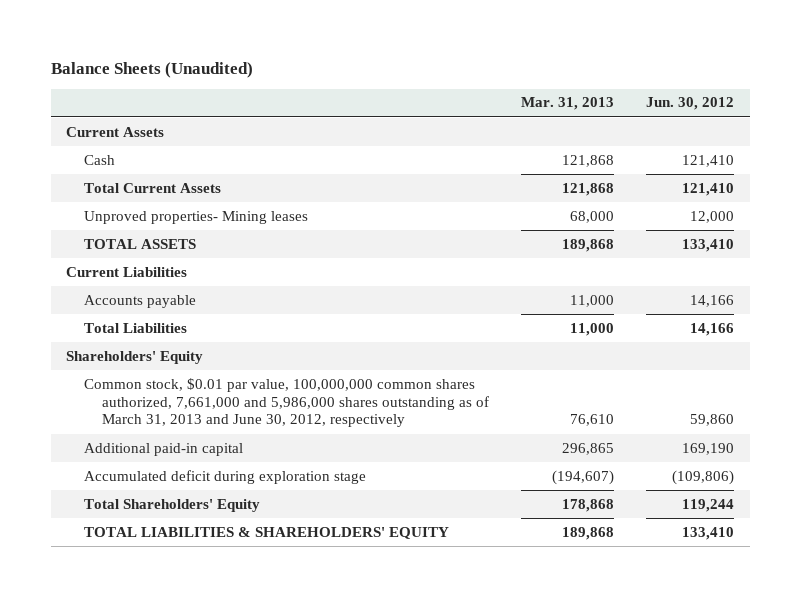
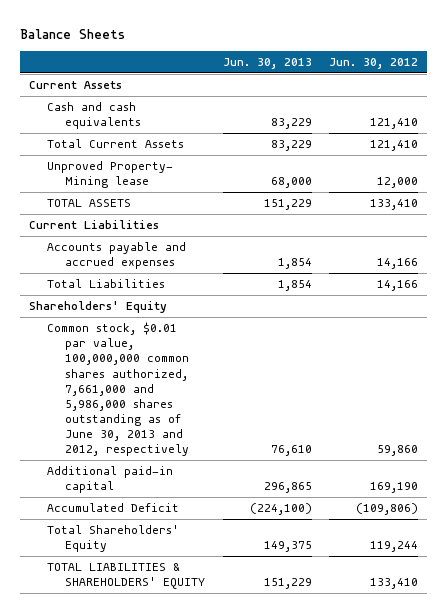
- Balance Sheets (Unaudited)
+ Balance Sheets
- | Mar. 31, 2013 | Jun. 30, 2012
+ | Jun. 30, 2013 | Jun. 30, 2012
- Cash | 121,868 | 121,410
+ Cash and cash equivalents | 83,229 | 121,410
- Unproved properties- Mining leases | 68,000 | 12,000
+ Unproved Property- Mining lease | 68,000 | 12,000
- Accounts payable | 11,000 | 14,166
+ Accounts payable and accrued expenses | 1,854 | 14,166
- Common stock, $0.01 par value, 100,000,000 common shares authorized, 7,661,000 and 5,986,000 shares outstanding as of March 31, 2013 and June 30, 2012, respectively | 76,610 | 59,860
+ Common stock, $0.01 par value, 100,000,000 common shares authorized, 7,661,000 and 5,986,000 shares outstanding as of June 30, 2013 and 2012, respectively | 76,610 | 59,860
- Accumulated deficit during exploration stage | (194,607) | (109,806)
+ Accumulated Deficit | (224,100) | (109,806)

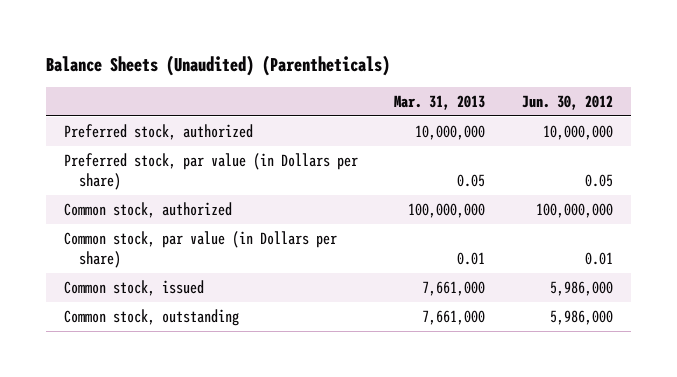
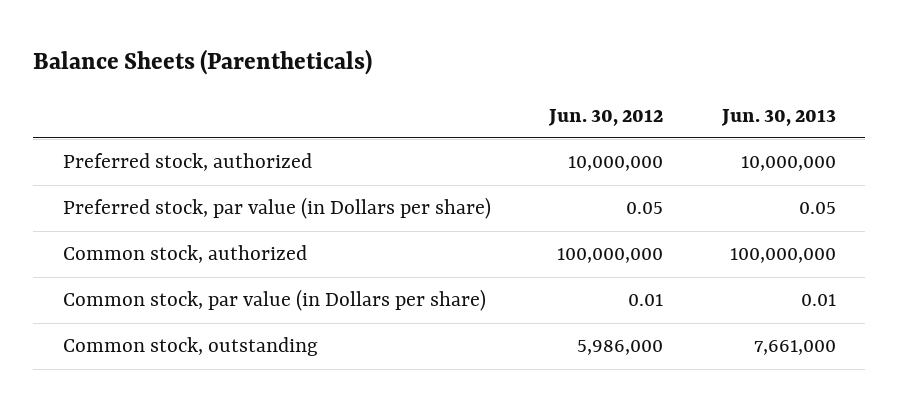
- Balance Sheets (Unaudited) (Parentheticals)
+ Balance Sheets (Parentheticals)
- | Mar. 31, 2013 | Jun. 30, 2012
+ | Jun. 30, 2012 | Jun. 30, 2013
- Common stock, issued | 7,661,000 | 5,986,000

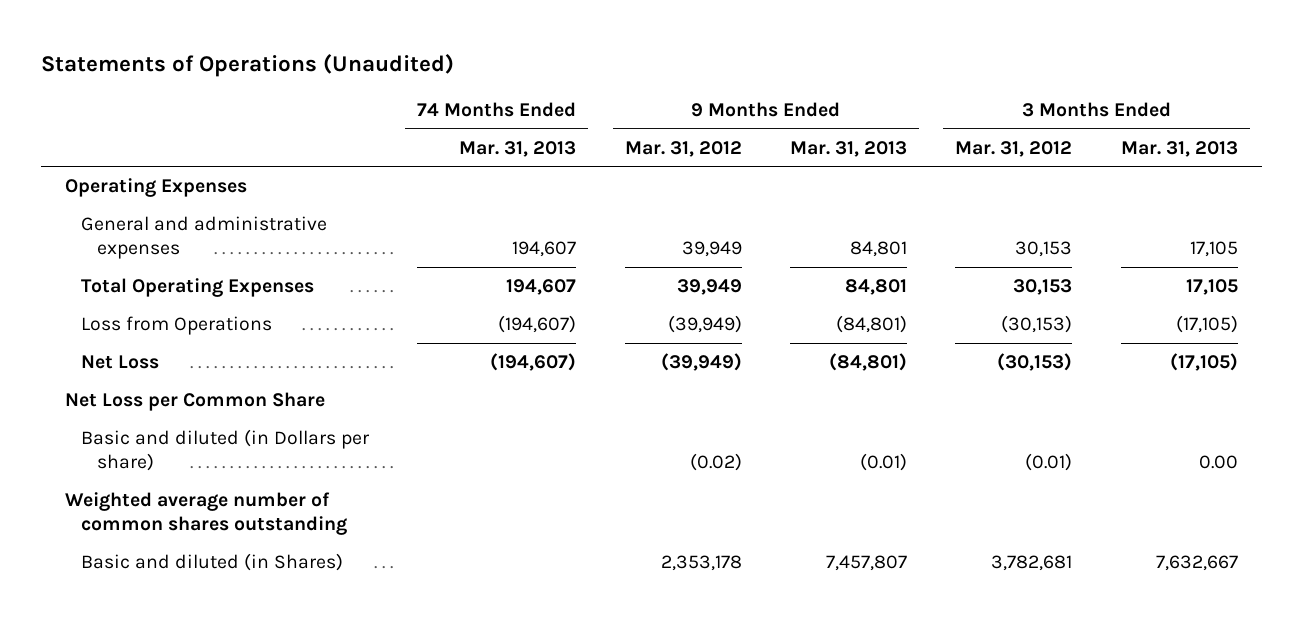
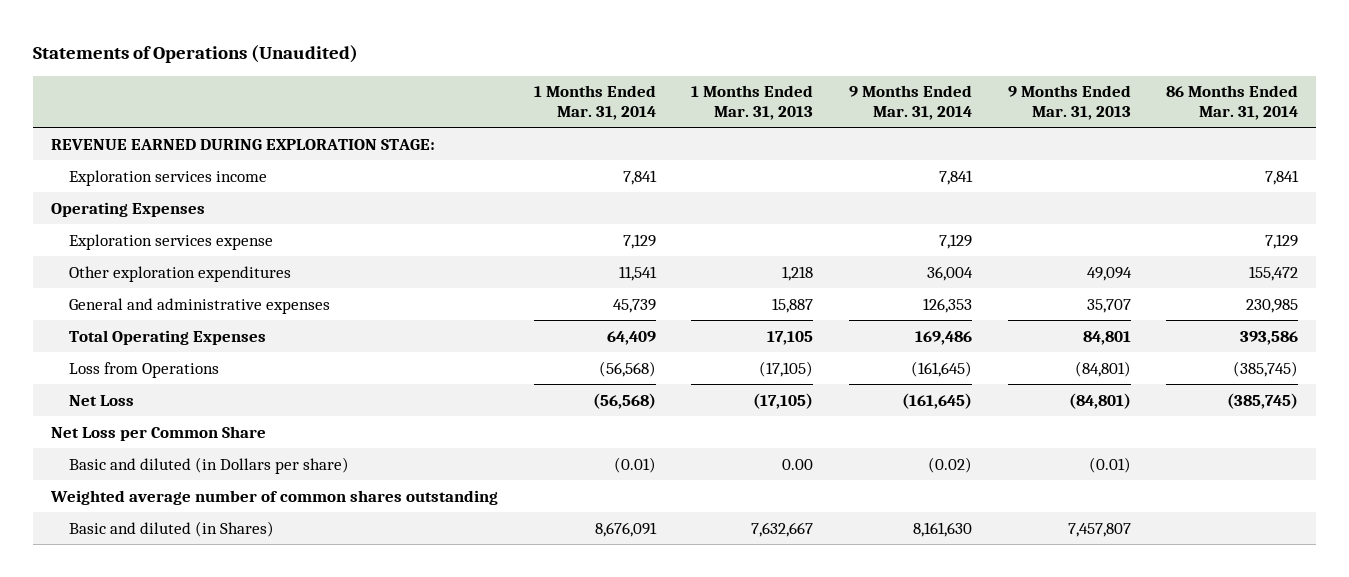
- | 74 Months Ended Mar. 31, 2013 | 9 Months Ended Mar. 31, 2012 | 9 Months Ended Mar. 31, 2013 | 3 Months Ended Mar. 31, 2012 | 3 Months Ended Mar. 31, 2013
+ | 1 Months Ended Mar. 31, 2014 | 1 Months Ended Mar. 31, 2013 | 9 Months Ended Mar. 31, 2014 | 9 Months Ended Mar. 31, 2013 | 86 Months Ended Mar. 31, 2014
+ REVENUE EARNED DURING EXPLORATION STAGE:
+ Exploration services income | 7,841 | | 7,841 | | 7,841
- General and administrative expenses | 194,607 | 39,949 | 84,801 | 30,153 | 17,105
+ Exploration services expense | 7,129 | | 7,129 | | 7,129
+ Other exploration expenditures | 11,541 | 1,218 | 36,004 | 49,094 | 155,472
+ General and administrative expenses | 45,739 | 15,887 | 126,353 | 35,707 | 230,985

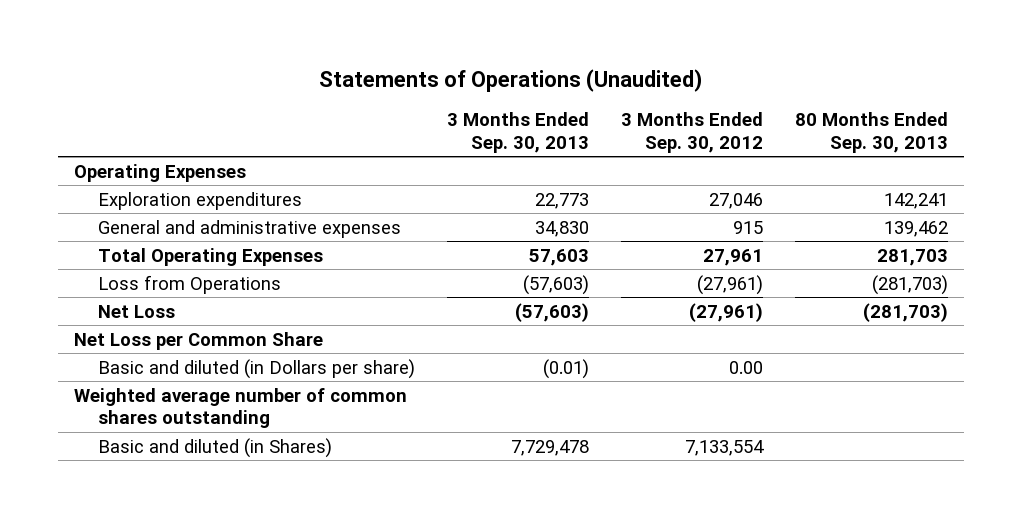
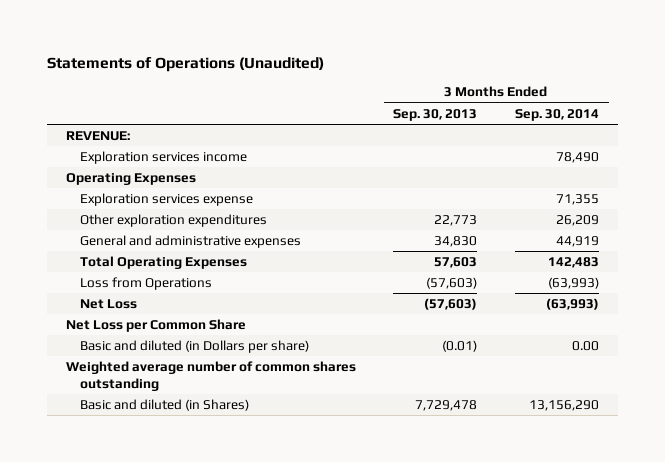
- | 3 Months Ended Sep. 30, 2013 | 3 Months Ended Sep. 30, 2012 | 80 Months Ended Sep. 30, 2013
+ | 3 Months Ended Sep. 30, 2013 | 3 Months Ended Sep. 30, 2014
+ REVENUE:
+ Exploration services income | | 78,490
- Exploration expenditures | 22,773 | 27,046 | 142,241
+ Exploration services expense | | 71,355
+ Other exploration expenditures | 22,773 | 26,209

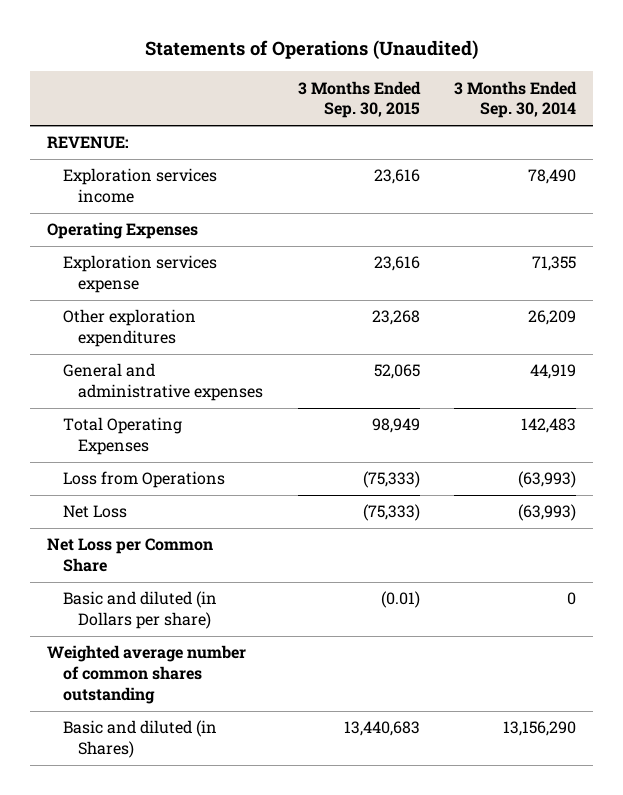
- | 3 Months Ended Sep. 30, 2013 | 3 Months Ended Sep. 30, 2014
+ | 3 Months Ended Sep. 30, 2015 | 3 Months Ended Sep. 30, 2014
- Basic and diluted (in Dollars per share) | (0.01) | 0.00
+ Basic and diluted (in Dollars per share) | (0.01) | 0

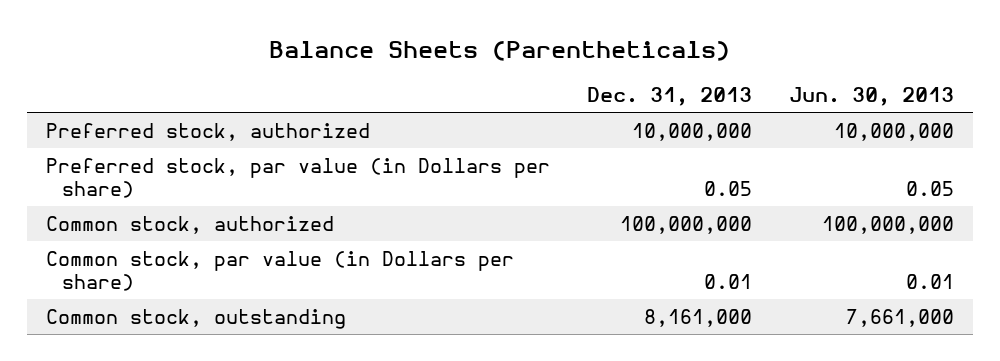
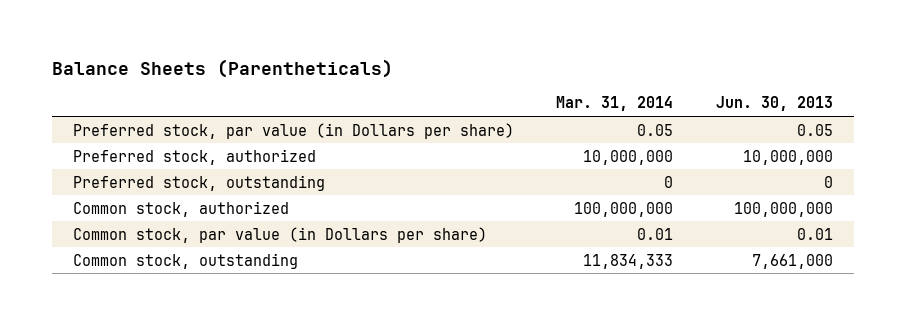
- | Dec. 31, 2013 | Jun. 30, 2013
+ | Mar. 31, 2014 | Jun. 30, 2013
moved down: Preferred stock, authorized | 10,000,000 | 10,000,000
+ Preferred stock, outstanding | 0 | 0

